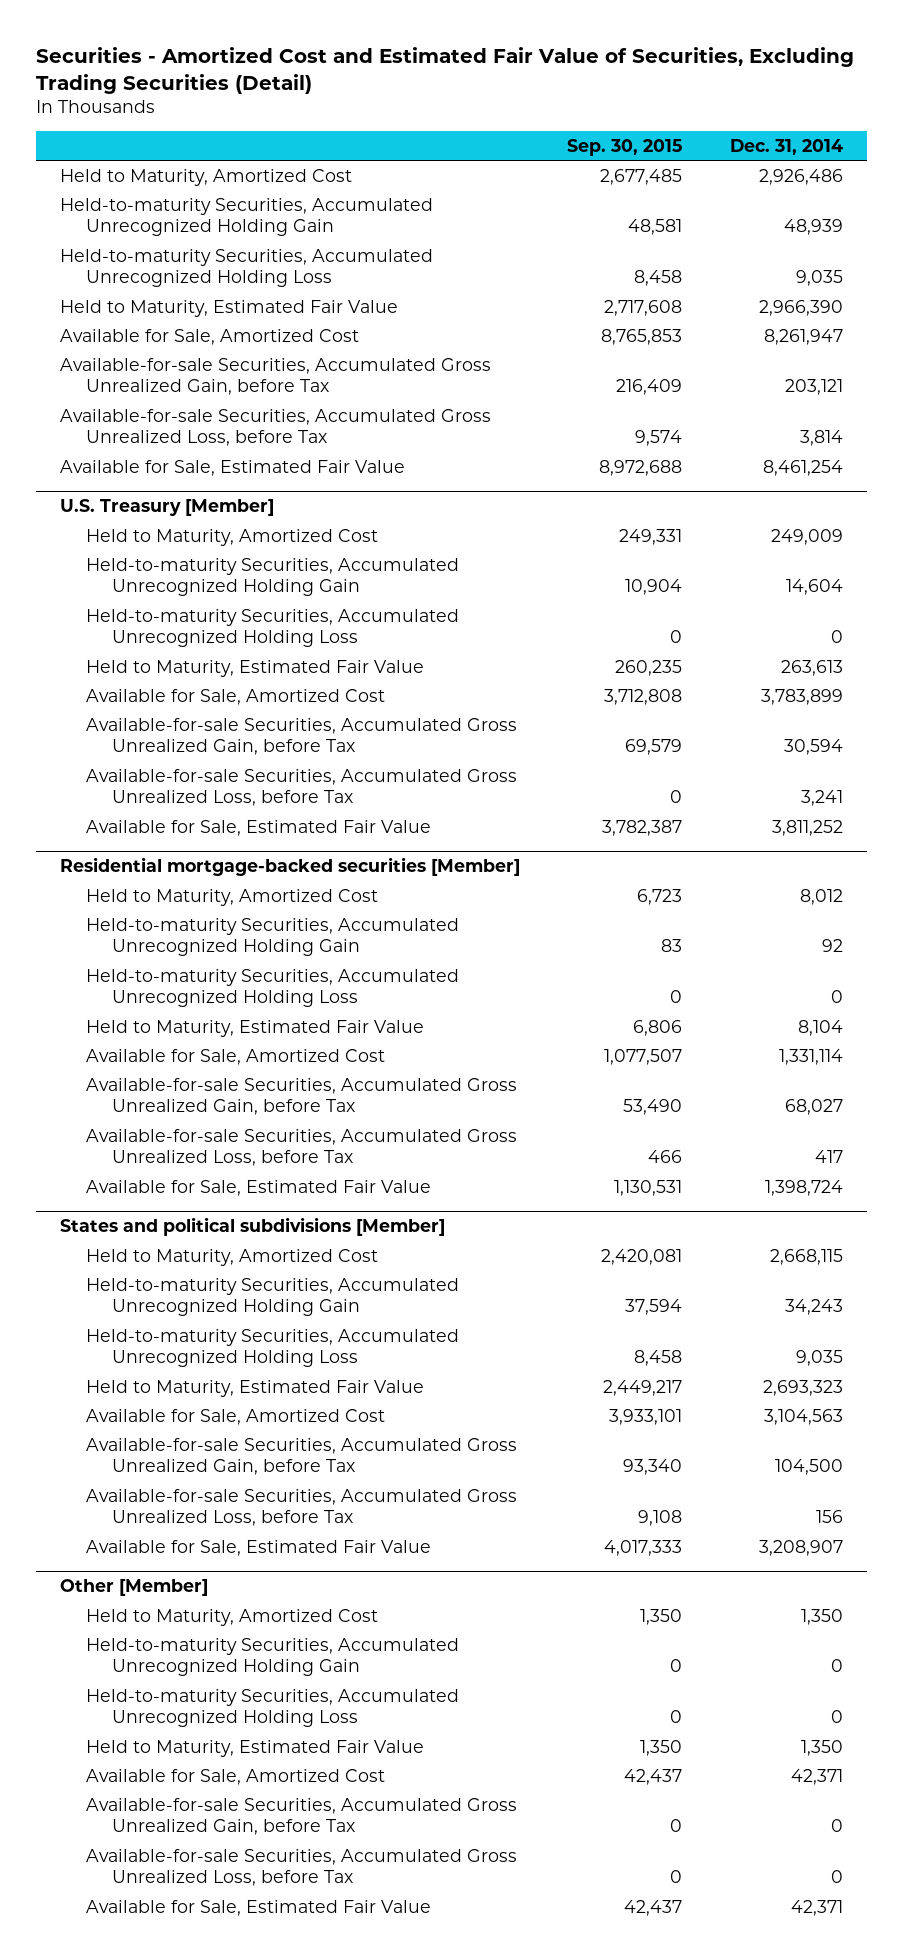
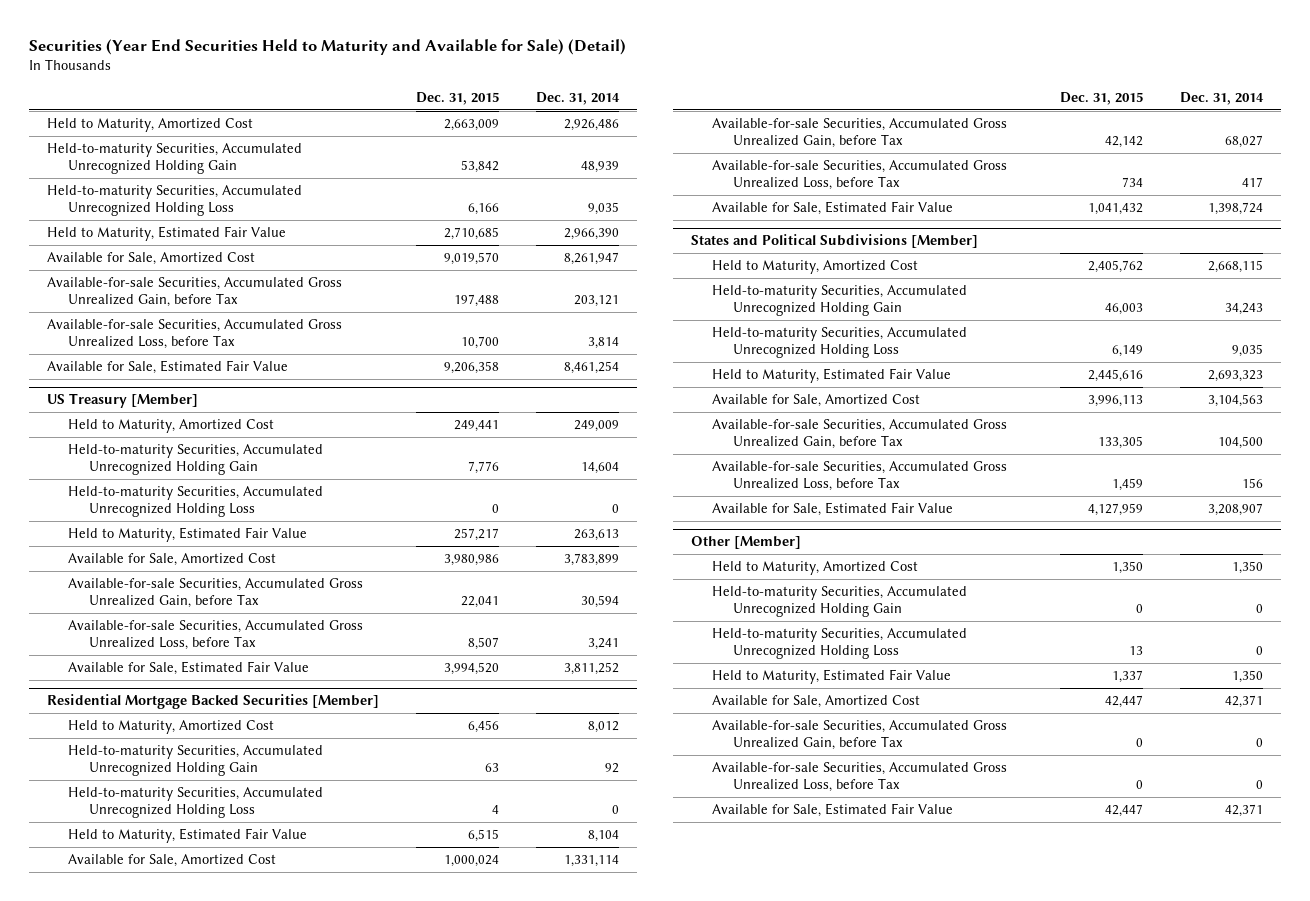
- Securities - Amortized Cost and Estimated Fair Value of Securities, Excluding Trading Securities (Detail)
+ Securities (Year End Securities Held to Maturity and Available for Sale) (Detail)
- | Sep. 30, 2015 | Dec. 31, 2014
+ | Dec. 31, 2015 | Dec. 31, 2014
- U.S. Treasury [Member]
+ US Treasury [Member]
- Residential mortgage-backed securities [Member]
+ Residential Mortgage Backed Securities [Member]
- States and political subdivisions [Member]
+ States and Political Subdivisions [Member]

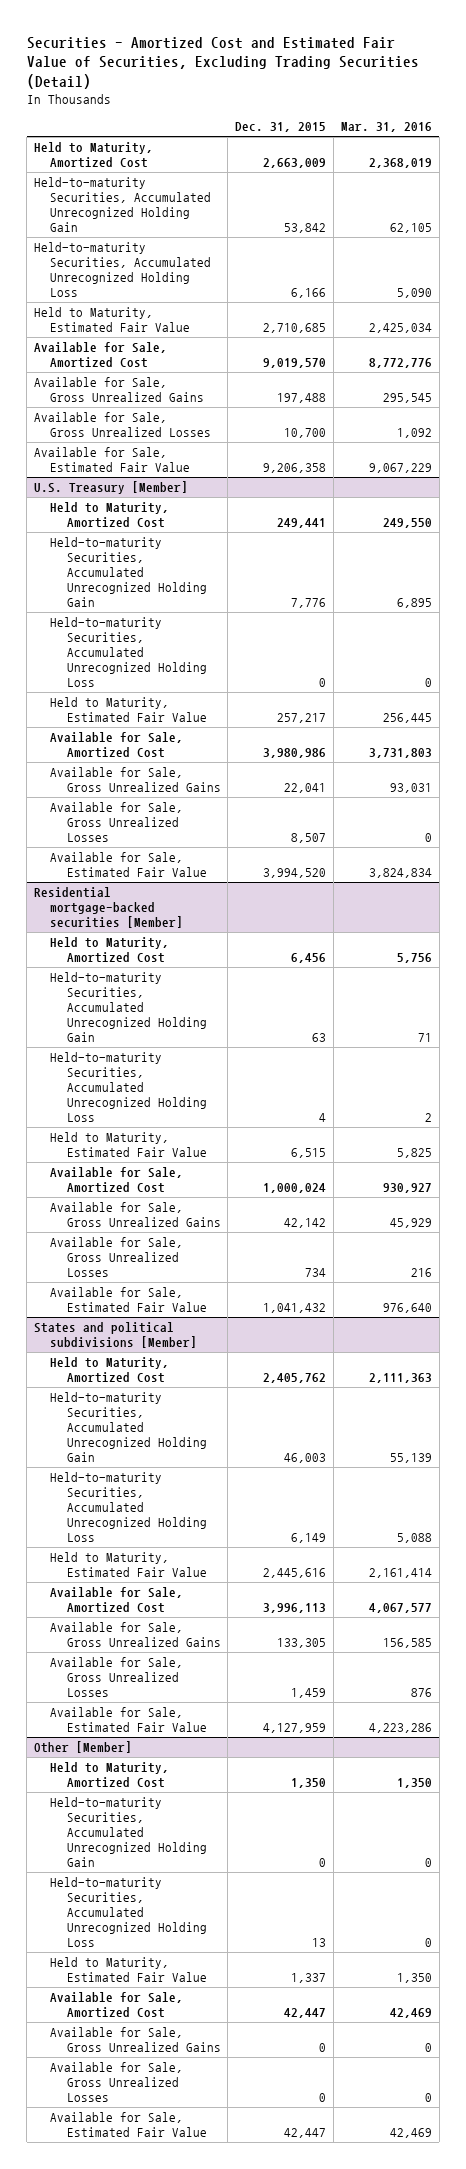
- Securities (Year End Securities Held to Maturity and Available for Sale) (Detail)
+ Securities - Amortized Cost and Estimated Fair Value of Securities, Excluding Trading Securities (Detail)
- | Dec. 31, 2015 | Dec. 31, 2014
+ | Dec. 31, 2015 | Mar. 31, 2016
- Available-for-sale Securities, Accumulated Gross Unrealized Gain, before Tax | 197,488 | 203,121
- Available-for-sale Securities, Accumulated Gross Unrealized Loss, before Tax | 10,700 | 3,814
+ Available for Sale, Gross Unrealized Gains | 197,488 | 295,545
+ Available for Sale, Gross Unrealized Losses | 10,700 | 1,092
- US Treasury [Member]
+ U.S. Treasury [Member]
- Available-for-sale Securities, Accumulated Gross Unrealized Gain, before Tax | 22,041 | 30,594
- Available-for-sale Securities, Accumulated Gross Unrealized Loss, before Tax | 8,507 | 3,241
+ Available for Sale, Gross Unrealized Gains | 22,041 | 93,031
+ Available for Sale, Gross Unrealized Losses | 8,507 | 0
- Residential Mortgage Backed Securities [Member]
+ Residential mortgage-backed securities [Member]
- Available-for-sale Securities, Accumulated Gross Unrealized Gain, before Tax | 42,142 | 68,027
- Available-for-sale Securities, Accumulated Gross Unrealized Loss, before Tax | 734 | 417
+ Available for Sale, Gross Unrealized Gains | 42,142 | 45,929
+ Available for Sale, Gross Unrealized Losses | 734 | 216
- States and Political Subdivisions [Member]
+ States and political subdivisions [Member]
- Available-for-sale Securities, Accumulated Gross Unrealized Gain, before Tax | 133,305 | 104,500
- Available-for-sale Securities, Accumulated Gross Unrealized Loss, before Tax | 1,459 | 156
+ Available for Sale, Gross Unrealized Gains | 133,305 | 156,585
+ Available for Sale, Gross Unrealized Losses | 1,459 | 876
@ Other [Member]
- Available-for-sale Securities, Accumulated Gross Unrealized Gain, before Tax | 0 | 0
- Available-for-sale Securities, Accumulated Gross Unrealized Loss, before Tax | 0 | 0
+ Available for Sale, Gross Unrealized Gains | 0 | 0
+ Available for Sale, Gross Unrealized Losses | 0 | 0

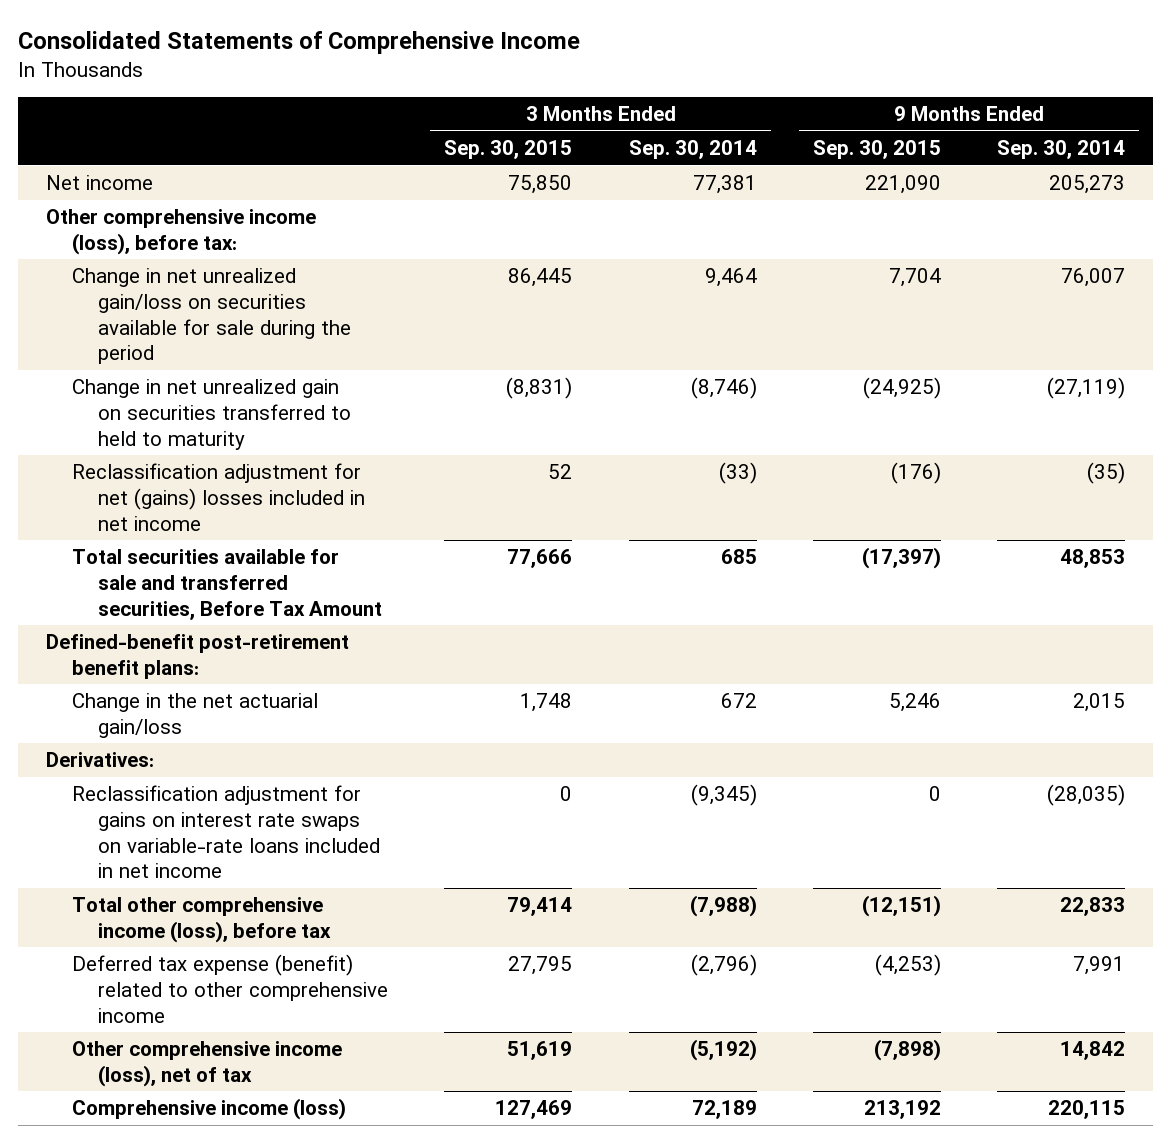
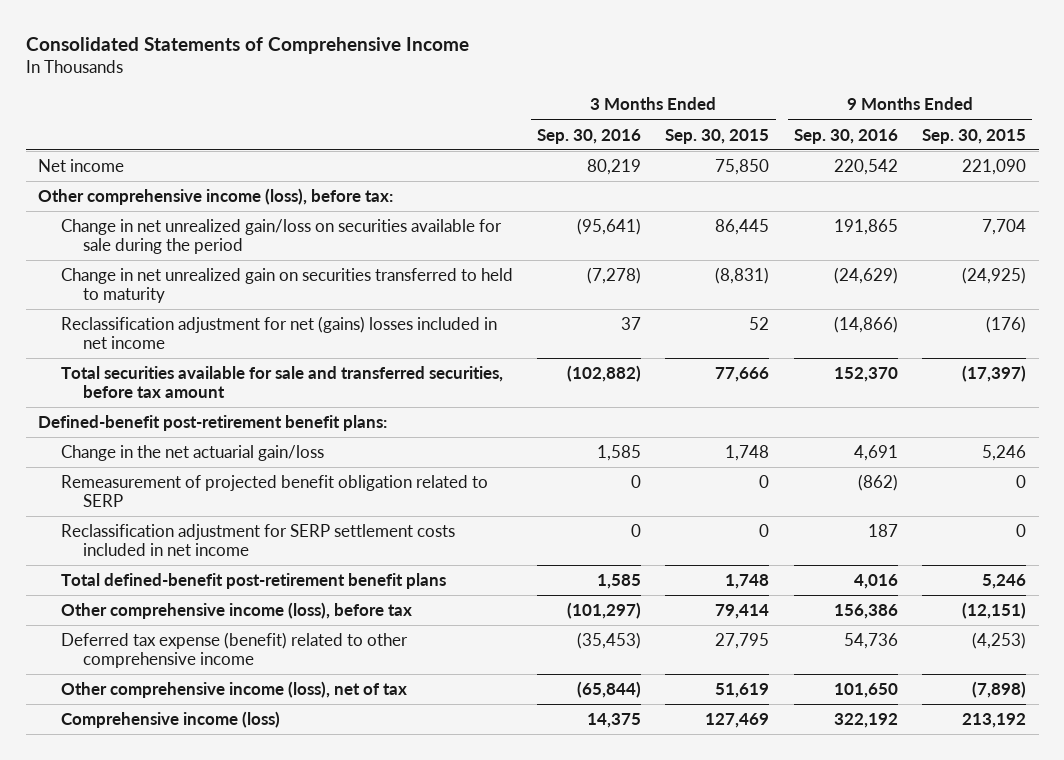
- | 3 Months Ended Sep. 30, 2015 | 3 Months Ended Sep. 30, 2014 | 9 Months Ended Sep. 30, 2015 | 9 Months Ended Sep. 30, 2014
+ | 3 Months Ended Sep. 30, 2016 | 3 Months Ended Sep. 30, 2015 | 9 Months Ended Sep. 30, 2016 | 9 Months Ended Sep. 30, 2015
- Total securities available for sale and transferred securities, Before Tax Amount | 77,666 | 685 | (17,397) | 48,853
+ Total securities available for sale and transferred securities, before tax amount | (102,882) | 77,666 | 152,370 | (17,397)
- Derivatives:
- Reclassification adjustment for gains on interest rate swaps on variable-rate loans included in net income | 0 | (9,345) | 0 | (28,035)
- Total other comprehensive income (loss), before tax | 79,414 | (7,988) | (12,151) | 22,833
+ Remeasurement of projected benefit obligation related to SERP | 0 | 0 | (862) | 0
+ Reclassification adjustment for SERP settlement costs included in net income | 0 | 0 | 187 | 0
+ Total defined-benefit post-retirement benefit plans | 1,585 | 1,748 | 4,016 | 5,246
+ Other comprehensive income (loss), before tax | (101,297) | 79,414 | 156,386 | (12,151)

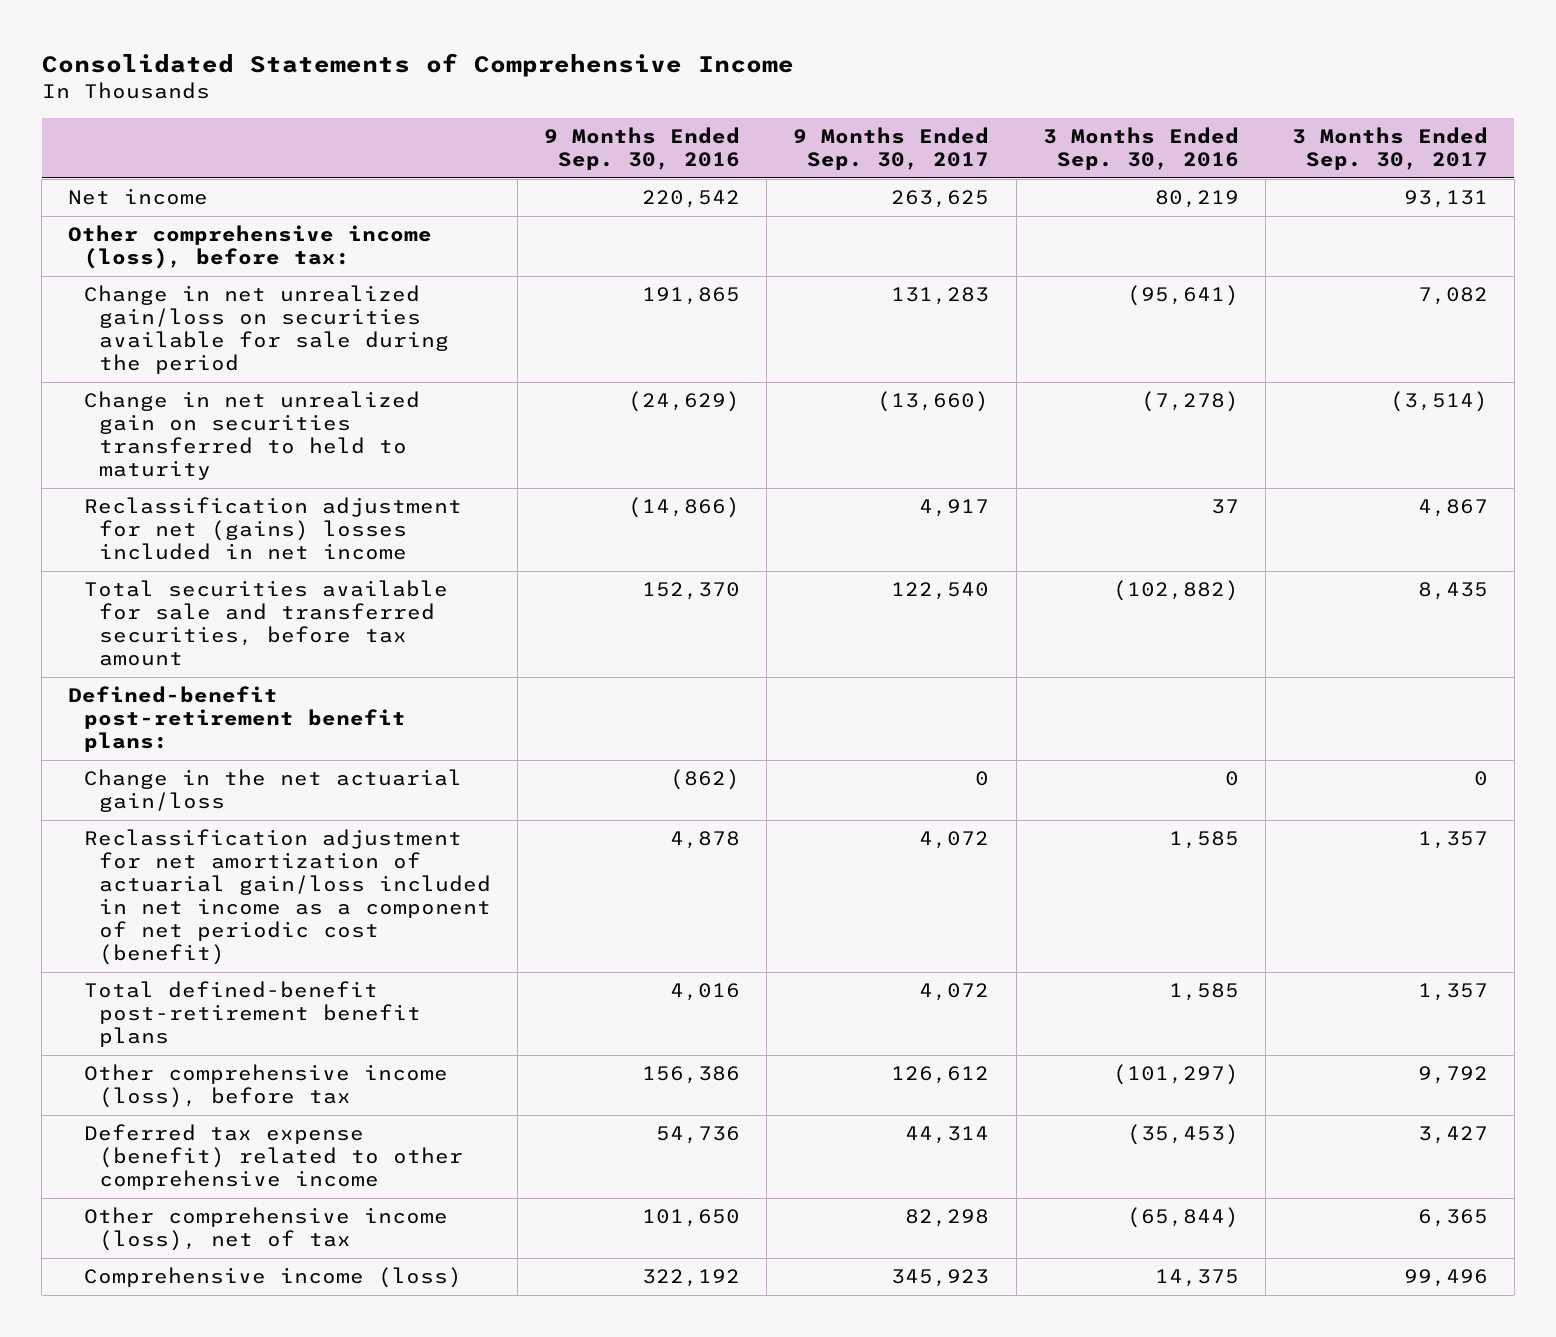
- | 3 Months Ended Sep. 30, 2016 | 3 Months Ended Sep. 30, 2015 | 9 Months Ended Sep. 30, 2016 | 9 Months Ended Sep. 30, 2015
+ | 9 Months Ended Sep. 30, 2016 | 9 Months Ended Sep. 30, 2017 | 3 Months Ended Sep. 30, 2016 | 3 Months Ended Sep. 30, 2017
- Change in the net actuarial gain/loss | 1,585 | 1,748 | 4,691 | 5,246
- Remeasurement of projected benefit obligation related to SERP | 0 | 0 | (862) | 0
- Reclassification adjustment for SERP settlement costs included in net income | 0 | 0 | 187 | 0
+ Change in the net actuarial gain/loss | (862) | 0 | 0 | 0
+ Reclassification adjustment for net amortization of actuarial gain/loss included in net income as a component of net periodic cost (benefit) | 4,878 | 4,072 | 1,585 | 1,357

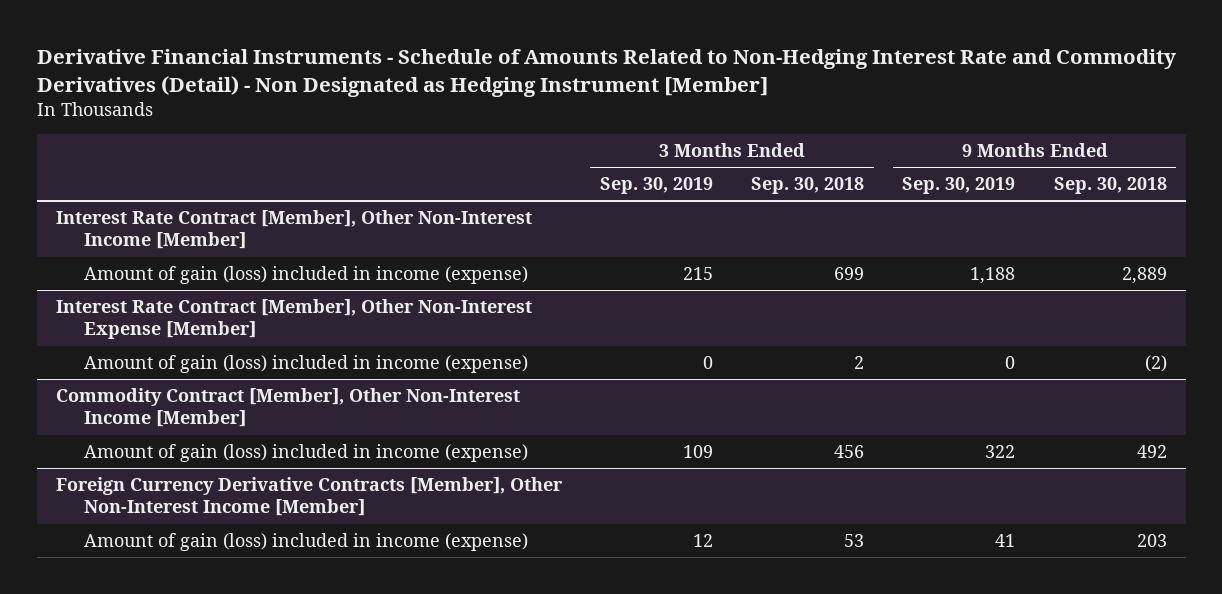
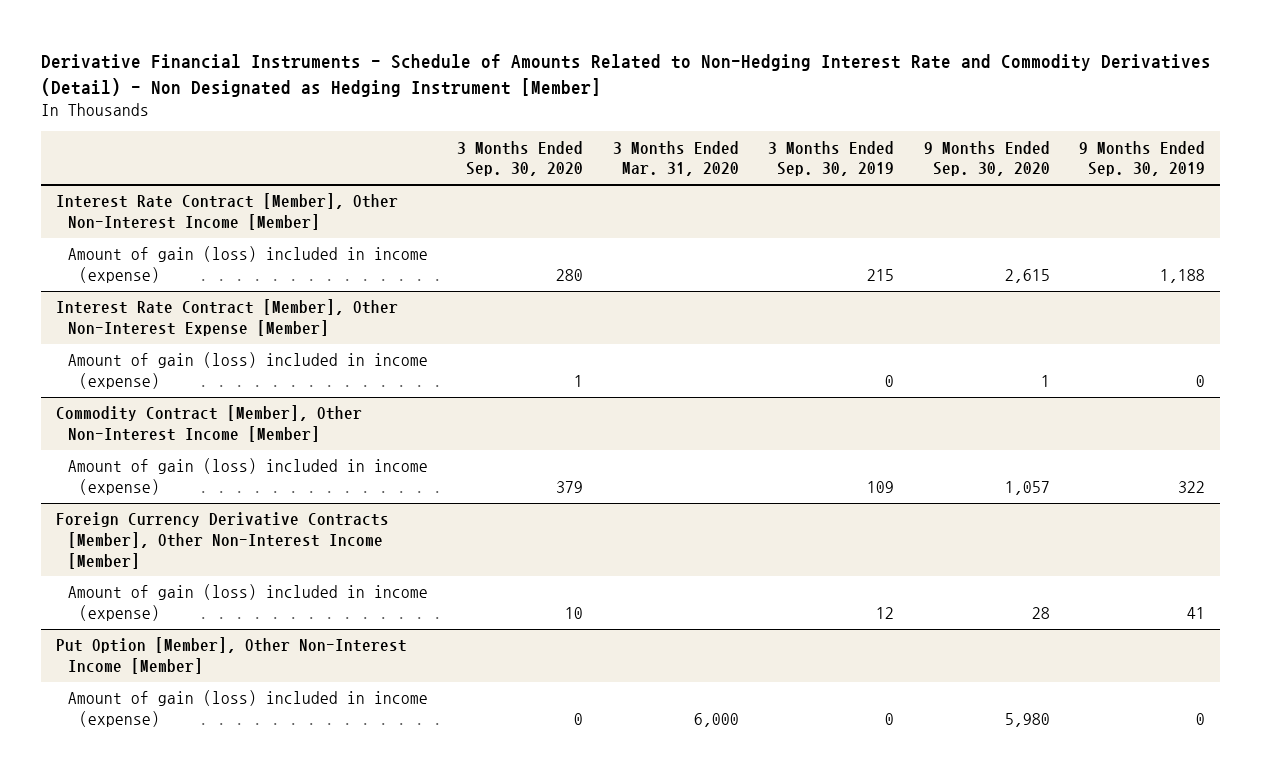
- | 3 Months Ended Sep. 30, 2019 | 3 Months Ended Sep. 30, 2018 | 9 Months Ended Sep. 30, 2019 | 9 Months Ended Sep. 30, 2018
+ | 3 Months Ended Sep. 30, 2020 | 3 Months Ended Mar. 31, 2020 | 3 Months Ended Sep. 30, 2019 | 9 Months Ended Sep. 30, 2020 | 9 Months Ended Sep. 30, 2019
+ Put Option [Member], Other Non-Interest Income [Member]
+ Amount of gain (loss) included in income (expense) | 0 | 6,000 | 0 | 5,980 | 0

